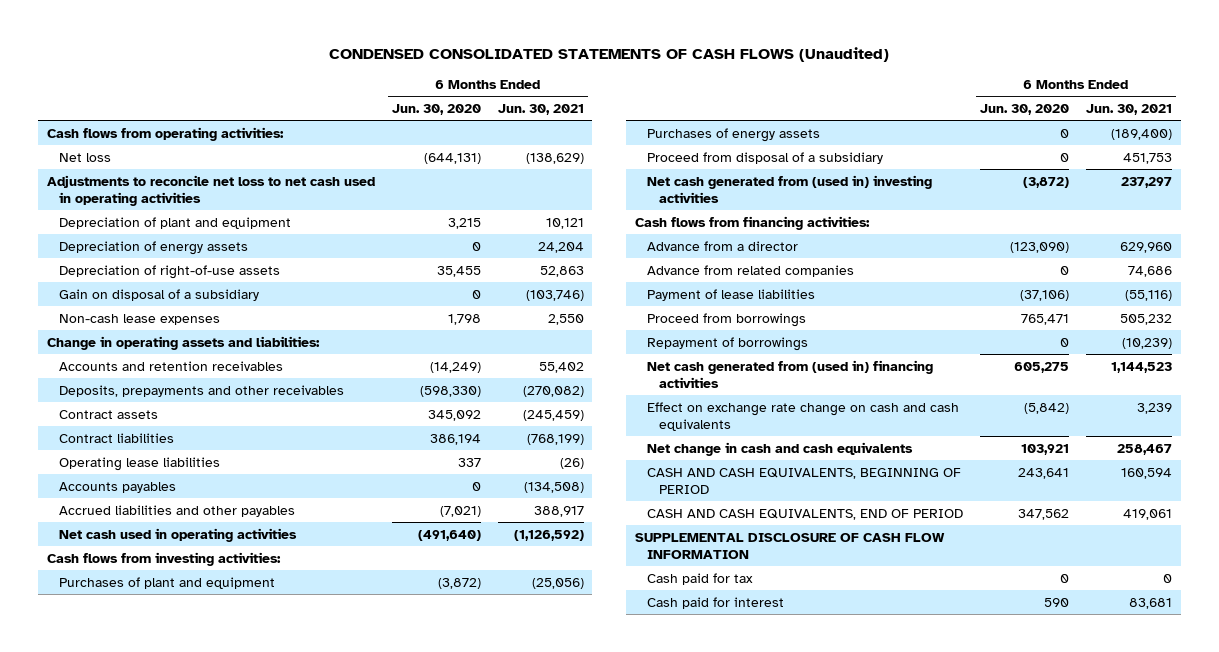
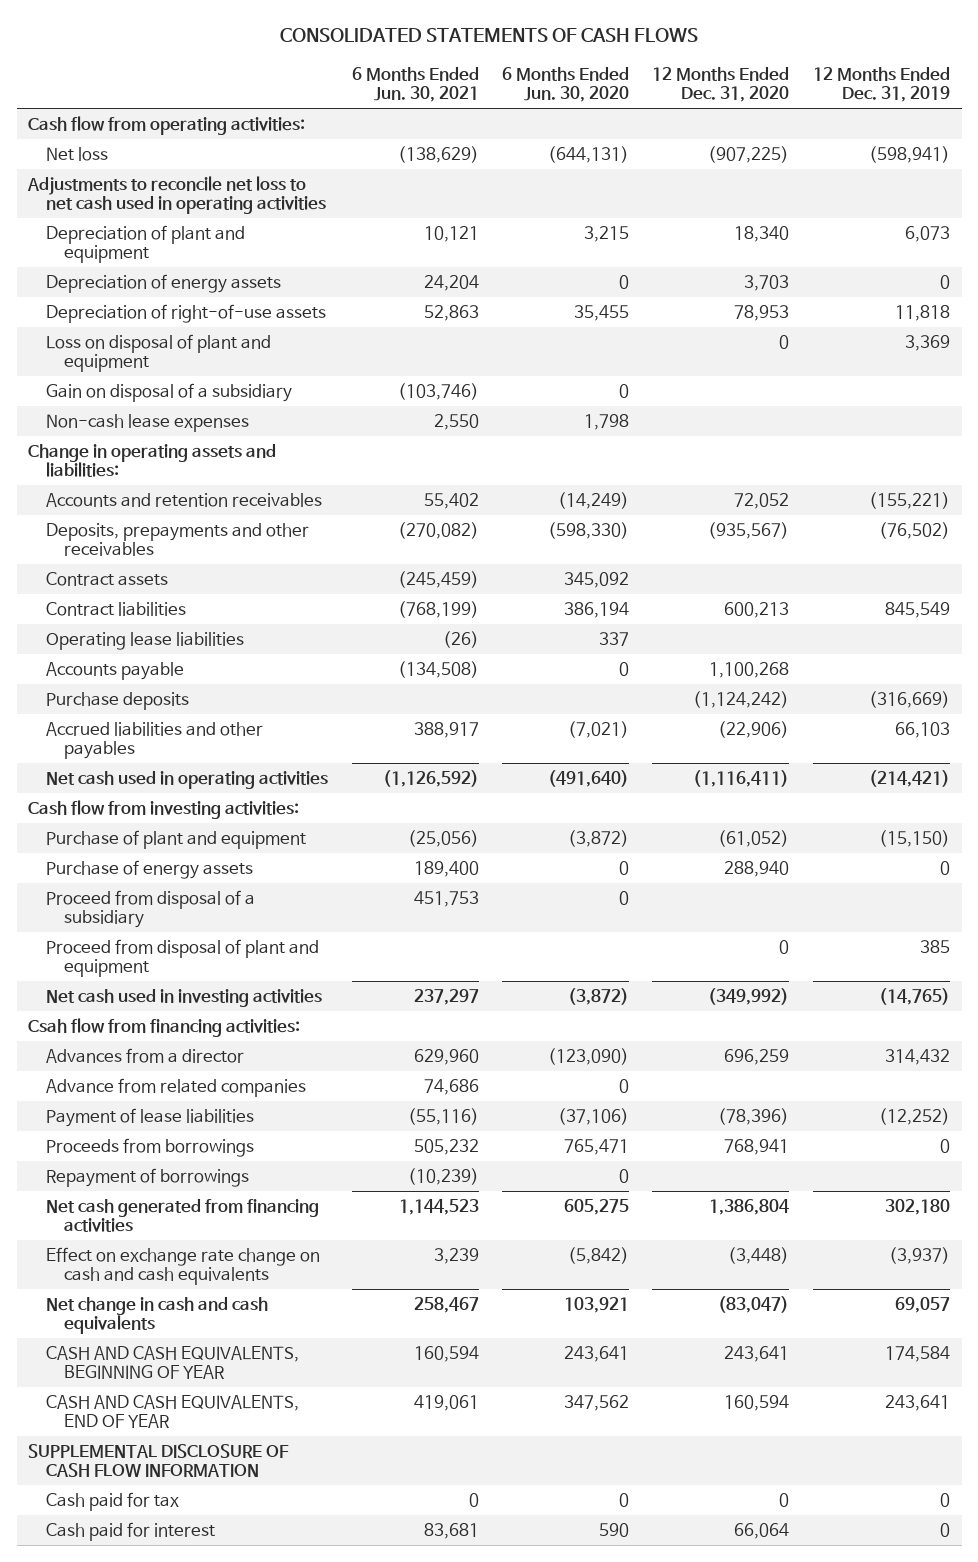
- CONDENSED CONSOLIDATED STATEMENTS OF CASH FLOWS (Unaudited)
+ CONSOLIDATED STATEMENTS OF CASH FLOWS
- | 6 Months Ended Jun. 30, 2020 | 6 Months Ended Jun. 30, 2021
+ | 6 Months Ended Jun. 30, 2021 | 6 Months Ended Jun. 30, 2020 | 12 Months Ended Dec. 31, 2020 | 12 Months Ended Dec. 31, 2019
- Cash flows from operating activities:
+ Cash flow from operating activities:
+ Loss on disposal of plant and equipment | | | 0 | 3,369
- Accounts payables | 0 | (134,508)
+ Accounts payable | (134,508) | 0 | 1,100,268 |
+ Purchase deposits | | | (1,124,242) | (316,669)
- Cash flows from investing activities:
- Purchases of plant and equipment | (3,872) | (25,056)
- Purchases of energy assets | 0 | (189,400)
+ Cash flow from investing activities:
+ Purchase of plant and equipment | (25,056) | (3,872) | (61,052) | (15,150)
+ Purchase of energy assets | 189,400 | 0 | 288,940 | 0
- Net cash generated from (used in) investing activities | (3,872) | 237,297
- Cash flows from financing activities:
- Advance from a director | (123,090) | 629,960
+ Proceed from disposal of plant and equipment | | | 0 | 385
+ Net cash used in investing activities | 237,297 | (3,872) | (349,992) | (14,765)
+ Csah flow from financing activities:
+ Advances from a director | 629,960 | (123,090) | 696,259 | 314,432
- Proceed from borrowings | 765,471 | 505,232
+ Proceeds from borrowings | 505,232 | 765,471 | 768,941 | 0
- Net cash generated from (used in) financing activities | 605,275 | 1,144,523
+ Net cash generated from financing activities | 1,144,523 | 605,275 | 1,386,804 | 302,180
- CASH AND CASH EQUIVALENTS, BEGINNING OF PERIOD | 243,641 | 160,594
- CASH AND CASH EQUIVALENTS, END OF PERIOD | 347,562 | 419,061
+ CASH AND CASH EQUIVALENTS, BEGINNING OF YEAR | 160,594 | 243,641 | 243,641 | 174,584
+ CASH AND CASH EQUIVALENTS, END OF YEAR | 419,061 | 347,562 | 160,594 | 243,641

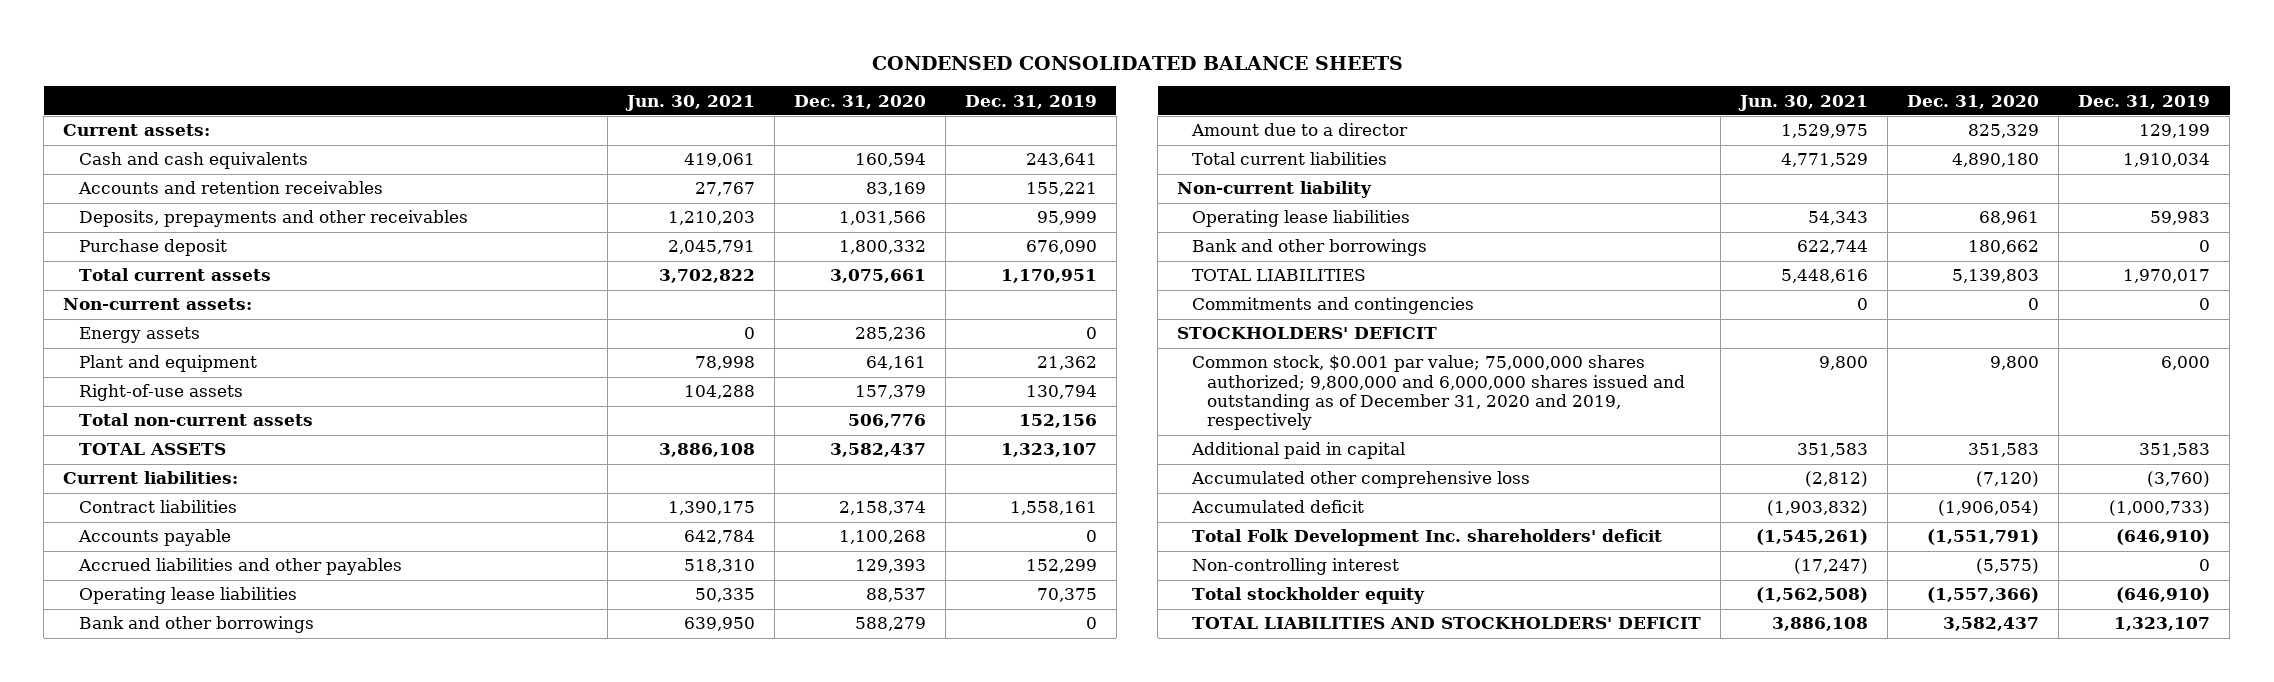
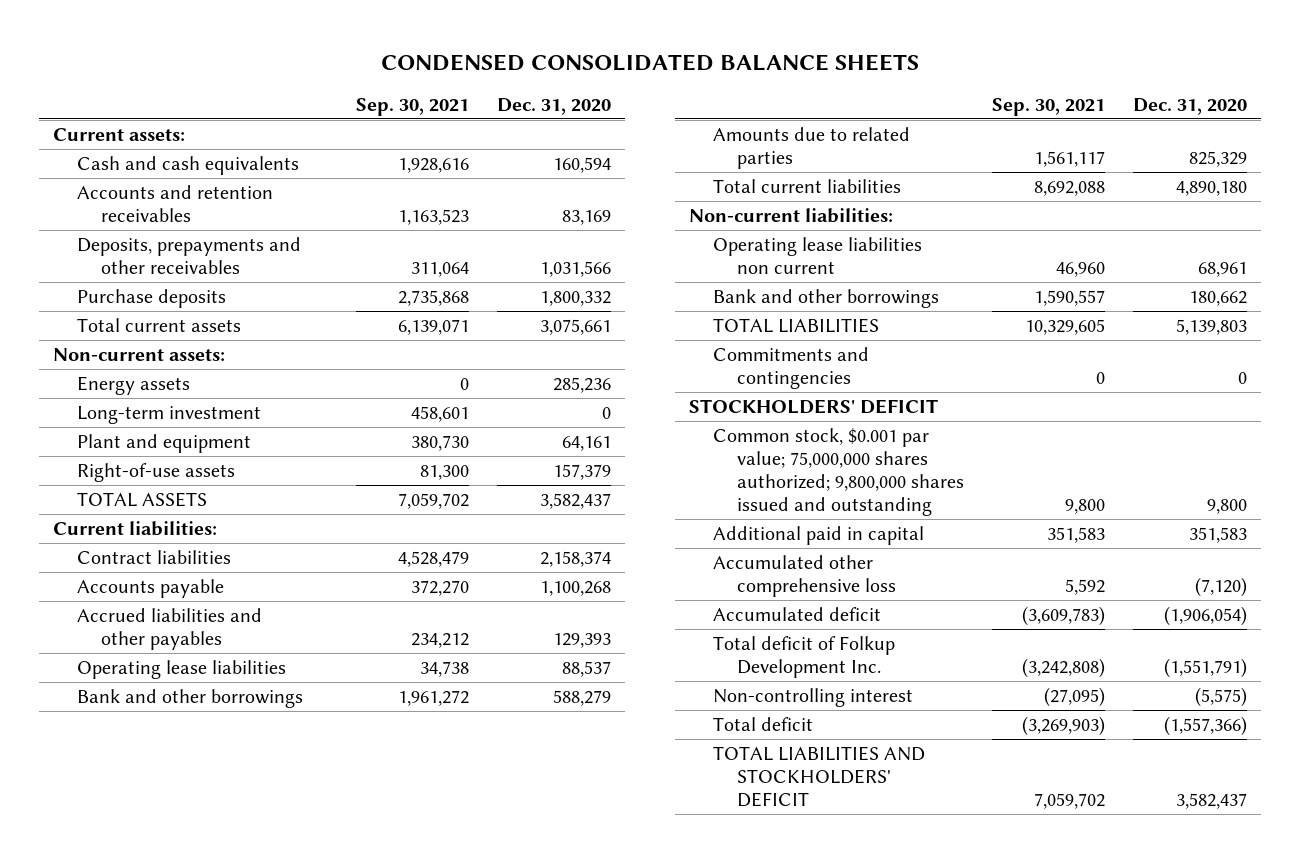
- | Jun. 30, 2021 | Dec. 31, 2020 | Dec. 31, 2019
+ | Sep. 30, 2021 | Dec. 31, 2020
- Purchase deposit | 2,045,791 | 1,800,332 | 676,090
+ Purchase deposits | 2,735,868 | 1,800,332
+ Long-term investment | 458,601 | 0
- Total non-current assets | | 506,776 | 152,156
- Amount due to a director | 1,529,975 | 825,329 | 129,199
+ Amounts due to related parties | 1,561,117 | 825,329
- Non-current liability
- Operating lease liabilities | 54,343 | 68,961 | 59,983
+ Non-current liabilities:
+ Operating lease liabilities non current | 46,960 | 68,961
- Common stock, $0.001 par value; 75,000,000 shares authorized; 9,800,000 and 6,000,000 shares issued and outstanding as of December 31, 2020 and 2019, respectively | 9,800 | 9,800 | 6,000
+ Common stock, $0.001 par value; 75,000,000 shares authorized; 9,800,000 shares issued and outstanding | 9,800 | 9,800
- Total Folk Development Inc. shareholders' deficit | (1,545,261) | (1,551,791) | (646,910)
+ Total deficit of Folkup Development Inc. | (3,242,808) | (1,551,791)
- Total stockholder equity | (1,562,508) | (1,557,366) | (646,910)
+ Total deficit | (3,269,903) | (1,557,366)

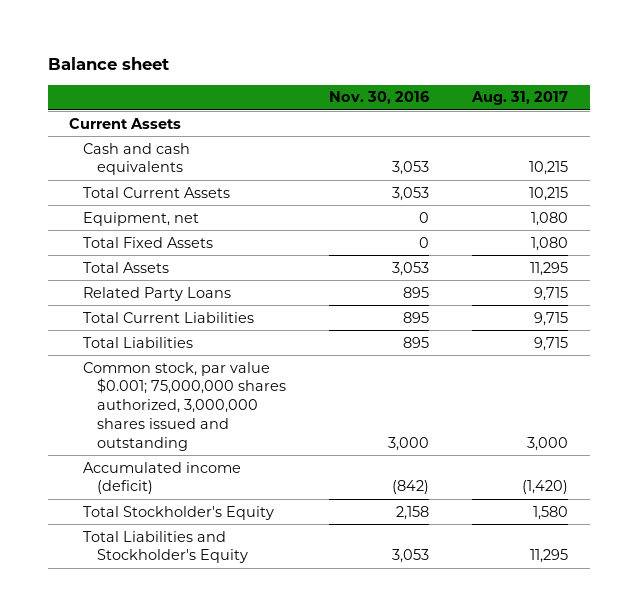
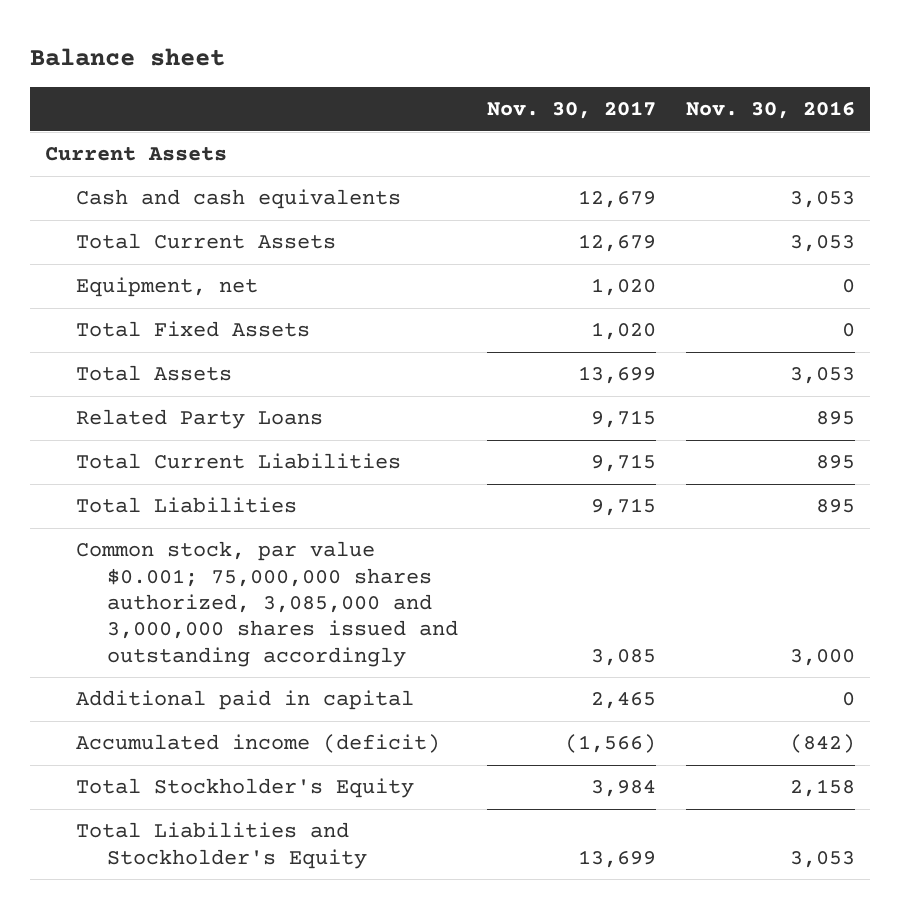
- | Nov. 30, 2016 | Aug. 31, 2017
+ | Nov. 30, 2017 | Nov. 30, 2016
- Common stock, par value $0.001; 75,000,000 shares authorized, 3,000,000 shares issued and outstanding | 3,000 | 3,000
+ Common stock, par value $0.001; 75,000,000 shares authorized, 3,085,000 and 3,000,000 shares issued and outstanding accordingly | 3,085 | 3,000
+ Additional paid in capital | 2,465 | 0

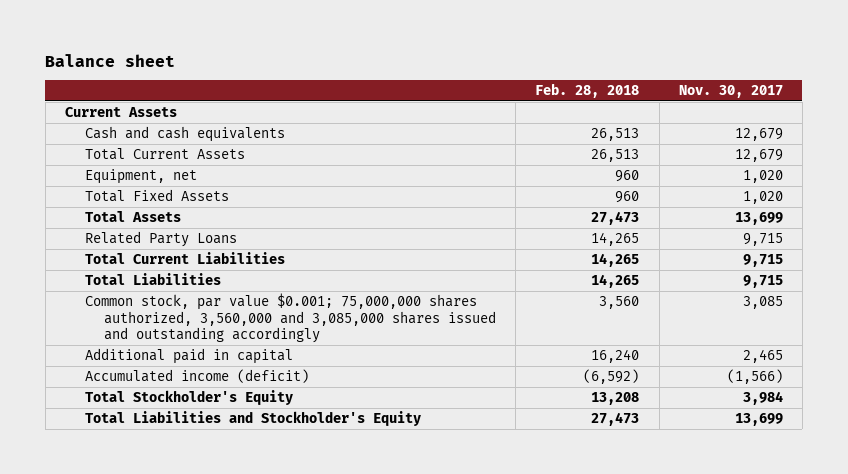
- | Nov. 30, 2017 | Nov. 30, 2016
+ | Feb. 28, 2018 | Nov. 30, 2017
- Common stock, par value $0.001; 75,000,000 shares authorized, 3,085,000 and 3,000,000 shares issued and outstanding accordingly | 3,085 | 3,000
+ Common stock, par value $0.001; 75,000,000 shares authorized, 3,560,000 and 3,085,000 shares issued and outstanding accordingly | 3,560 | 3,085

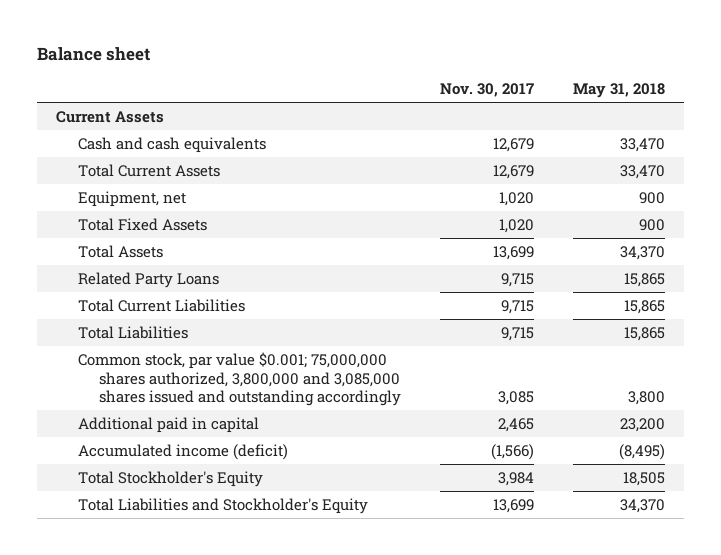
- | Feb. 28, 2018 | Nov. 30, 2017
+ | Nov. 30, 2017 | May 31, 2018
- Common stock, par value $0.001; 75,000,000 shares authorized, 3,560,000 and 3,085,000 shares issued and outstanding accordingly | 3,560 | 3,085
+ Common stock, par value $0.001; 75,000,000 shares authorized, 3,800,000 and 3,085,000 shares issued and outstanding accordingly | 3,085 | 3,800

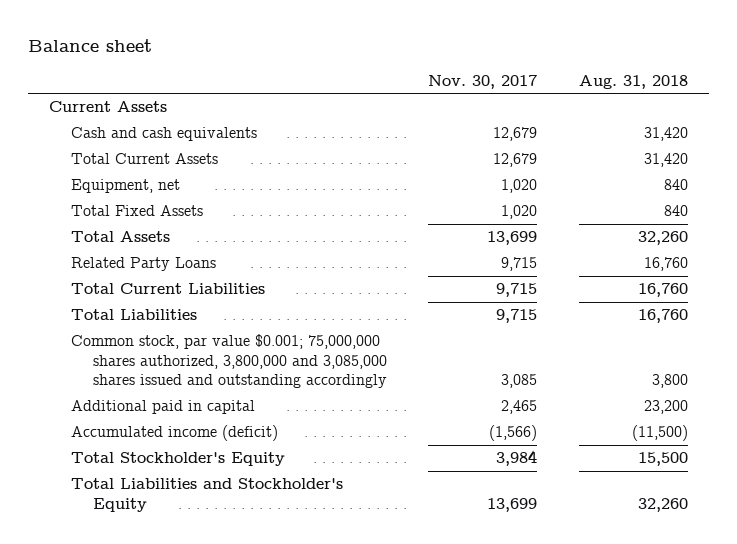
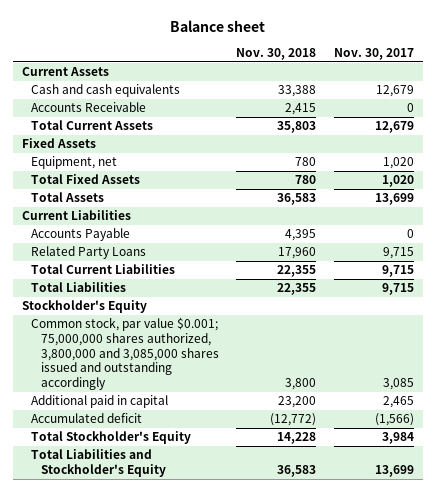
- | Nov. 30, 2017 | Aug. 31, 2018
+ | Nov. 30, 2018 | Nov. 30, 2017
+ Accounts Receivable | 2,415 | 0
+ Fixed Assets
+ Current Liabilities
+ Accounts Payable | 4,395 | 0
+ Stockholder's Equity
- Accumulated income (deficit) | (1,566) | (11,500)
+ Accumulated deficit | (12,772) | (1,566)

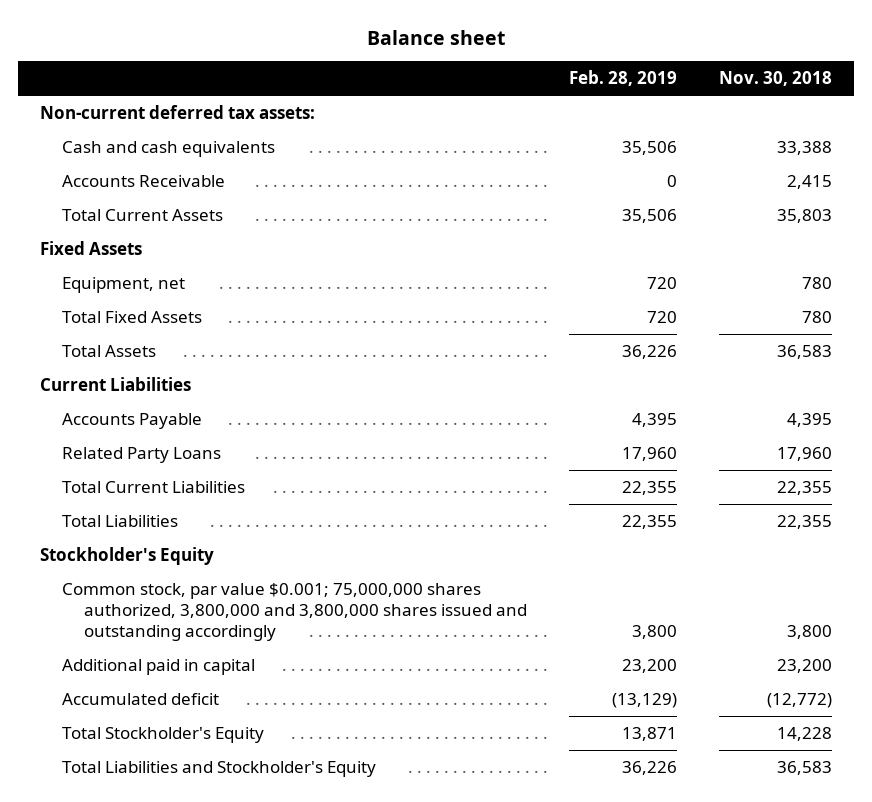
- | Nov. 30, 2018 | Nov. 30, 2017
+ | Feb. 28, 2019 | Nov. 30, 2018
- Current Assets
+ Non-current deferred tax assets:
- Common stock, par value $0.001; 75,000,000 shares authorized, 3,800,000 and 3,085,000 shares issued and outstanding accordingly | 3,800 | 3,085
+ Common stock, par value $0.001; 75,000,000 shares authorized, 3,800,000 and 3,800,000 shares issued and outstanding accordingly | 3,800 | 3,800

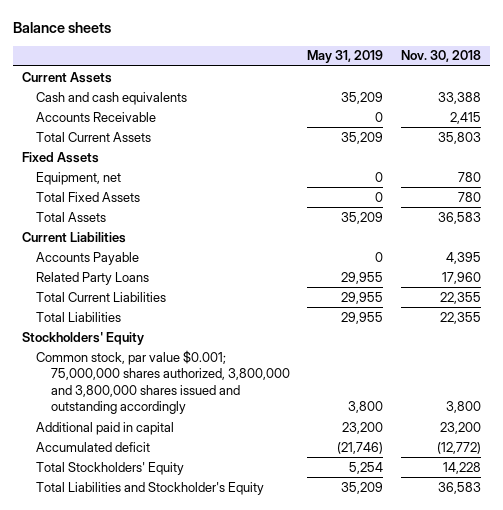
- Balance sheet
+ Balance sheets
- | Feb. 28, 2019 | Nov. 30, 2018
+ | May 31, 2019 | Nov. 30, 2018
- Non-current deferred tax assets:
+ Current Assets
- Stockholder's Equity
+ Stockholders' Equity
- Total Stockholder's Equity | 13,871 | 14,228
+ Total Stockholders' Equity | 5,254 | 14,228

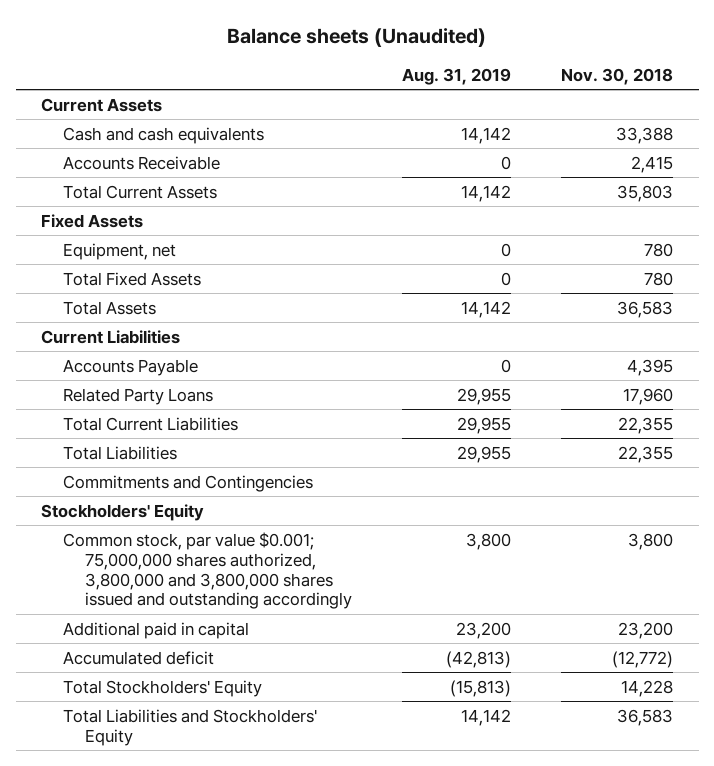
- Balance sheets
+ Balance sheets (Unaudited)
- | May 31, 2019 | Nov. 30, 2018
+ | Aug. 31, 2019 | Nov. 30, 2018
+ Commitments and Contingencies
- Total Liabilities and Stockholder's Equity | 35,209 | 36,583
+ Total Liabilities and Stockholders' Equity | 14,142 | 36,583

